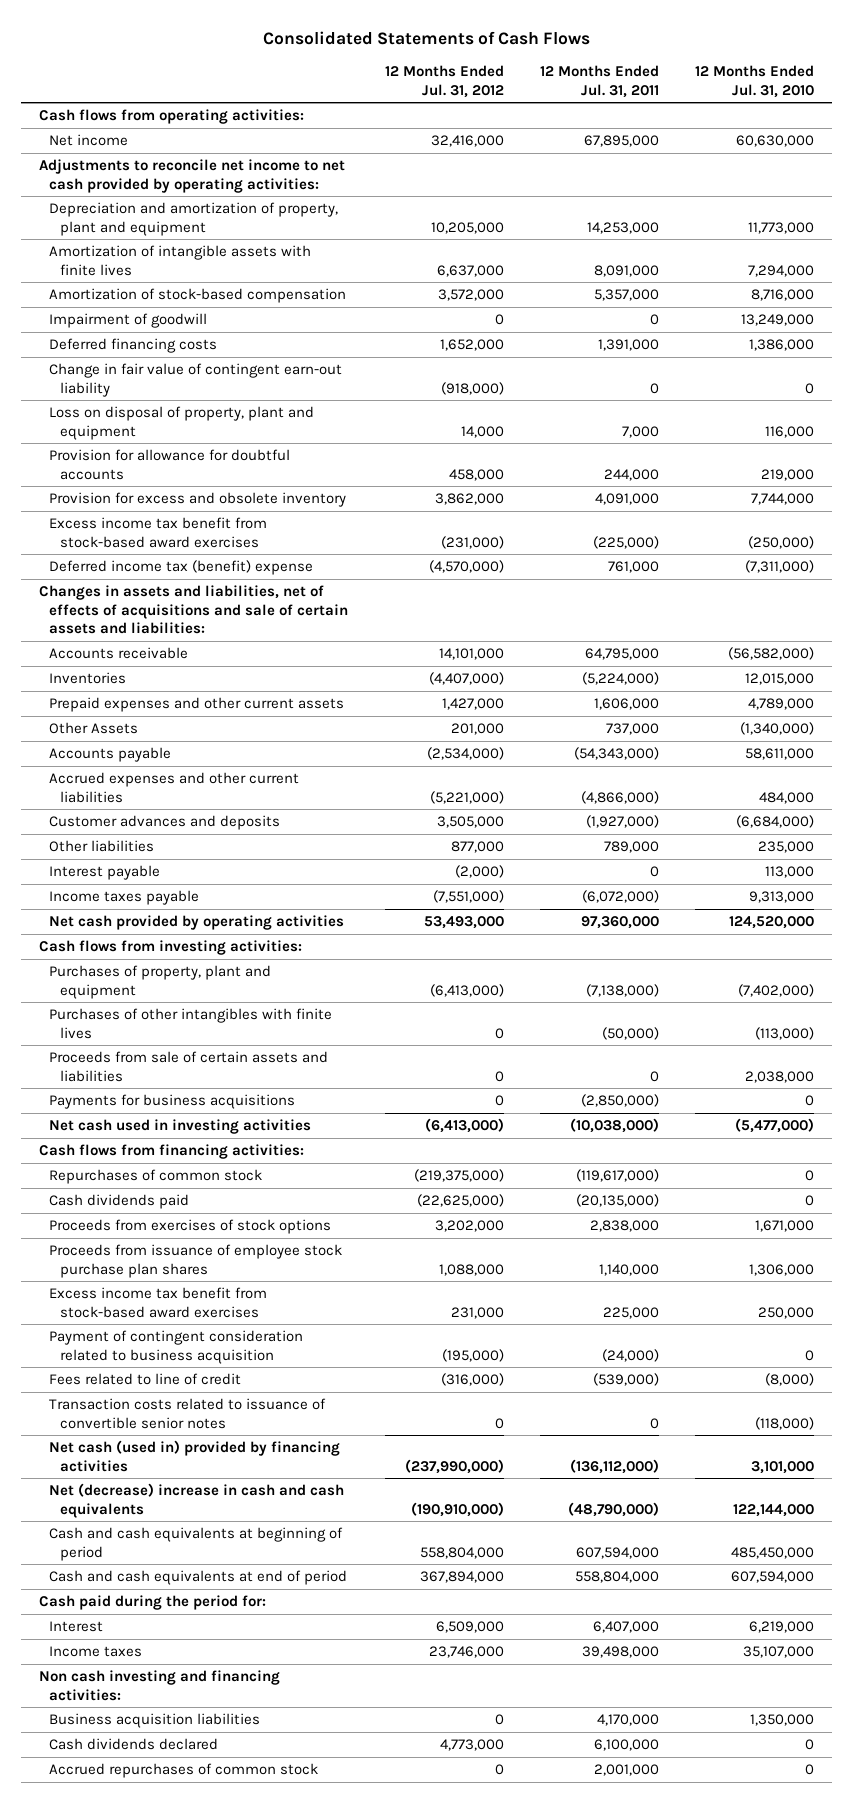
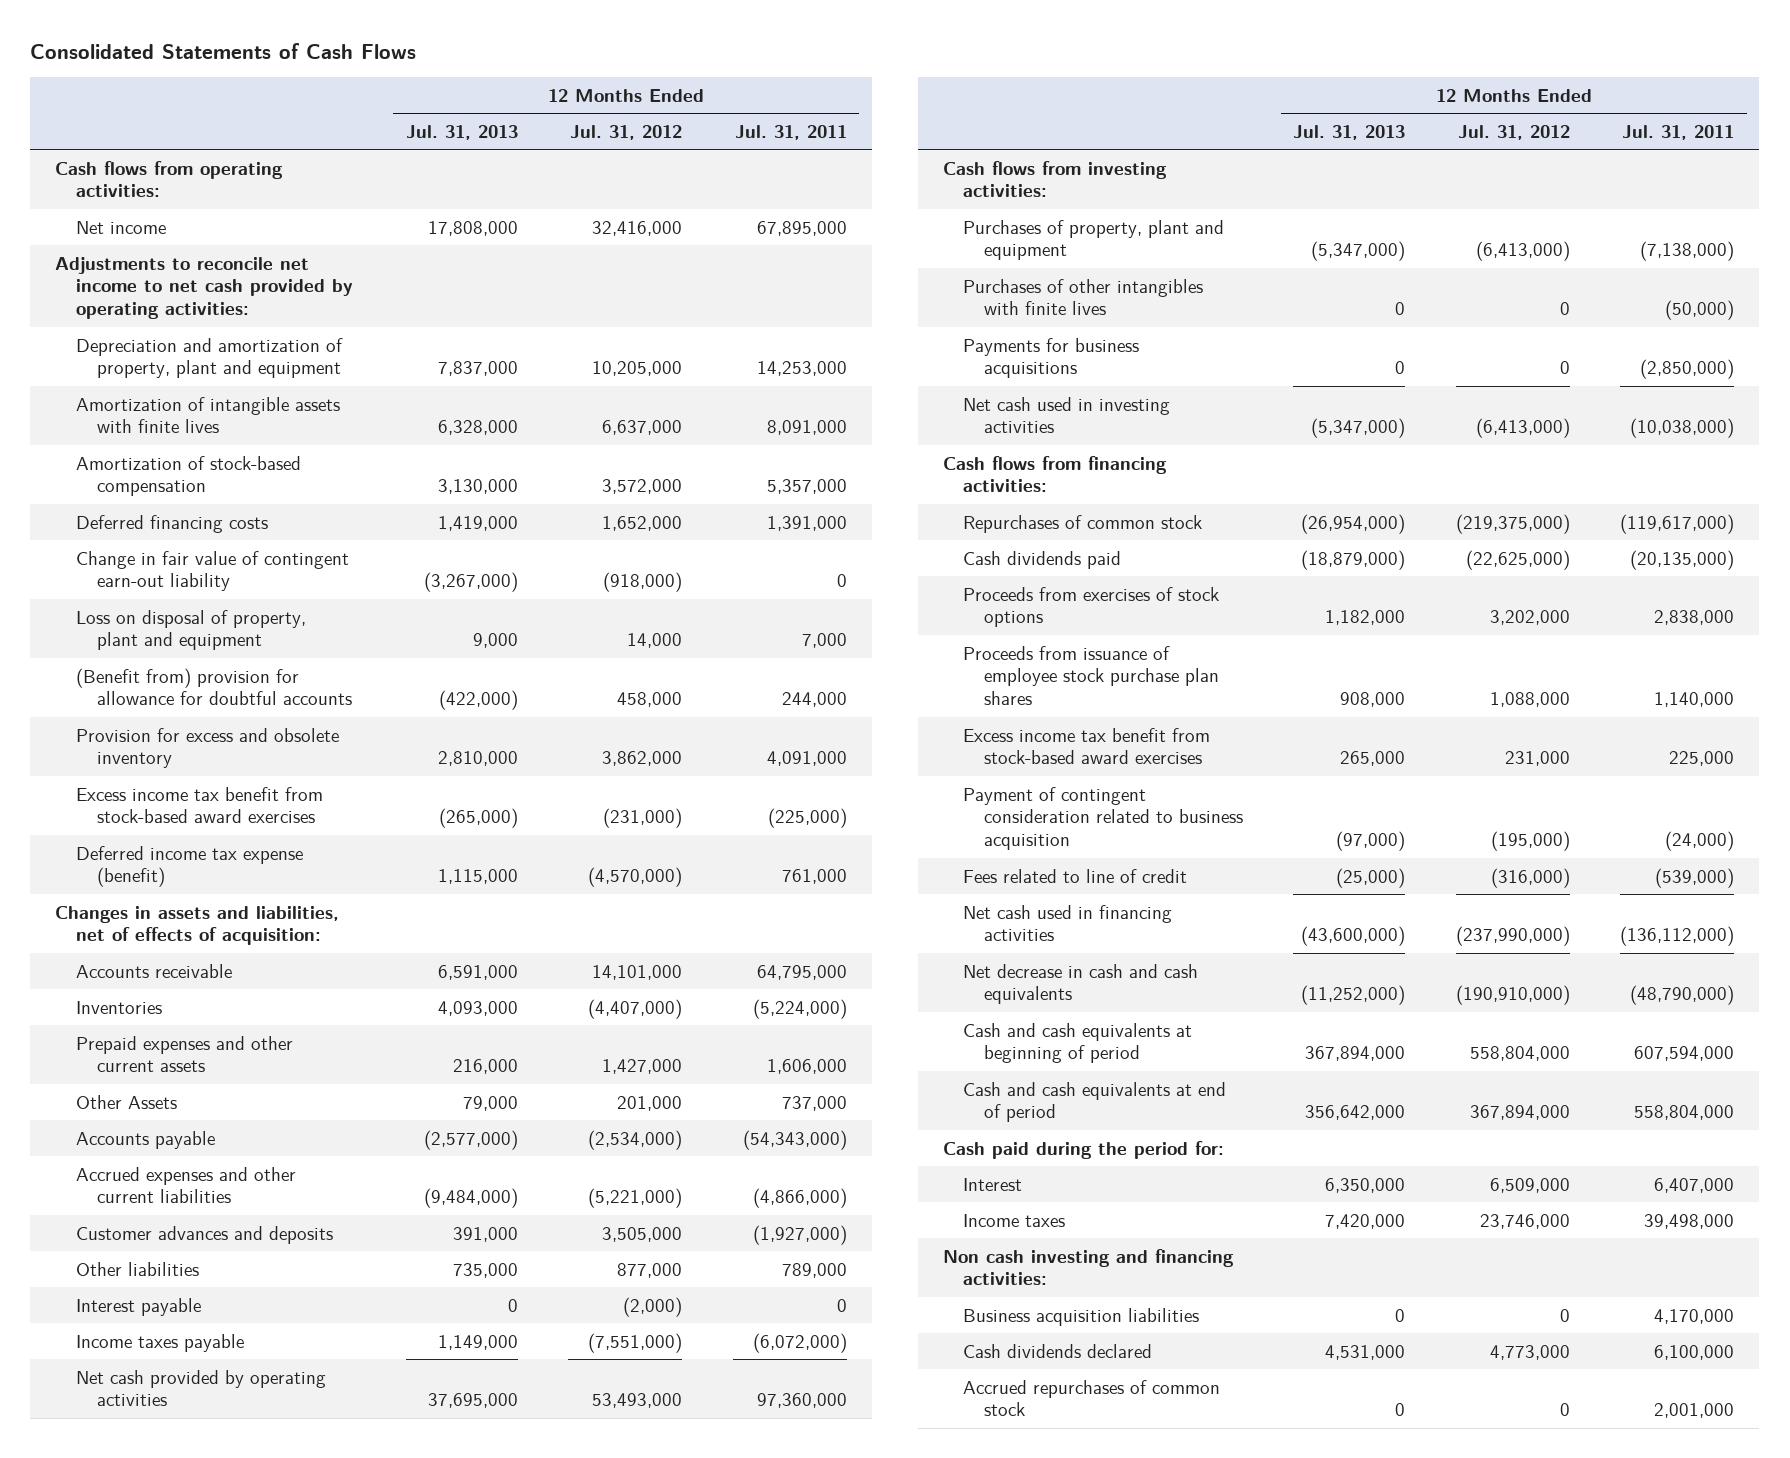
- | 12 Months Ended Jul. 31, 2012 | 12 Months Ended Jul. 31, 2011 | 12 Months Ended Jul. 31, 2010
+ | 12 Months Ended Jul. 31, 2013 | 12 Months Ended Jul. 31, 2012 | 12 Months Ended Jul. 31, 2011
- Impairment of goodwill | 0 | 0 | 13,249,000
- Provision for allowance for doubtful accounts | 458,000 | 244,000 | 219,000
+ (Benefit from) provision for allowance for doubtful accounts | (422,000) | 458,000 | 244,000
- Deferred income tax (benefit) expense | (4,570,000) | 761,000 | (7,311,000)
- Changes in assets and liabilities, net of effects of acquisitions and sale of certain assets and liabilities:
+ Deferred income tax expense (benefit) | 1,115,000 | (4,570,000) | 761,000
+ Changes in assets and liabilities, net of effects of acquisition:
- Proceeds from sale of certain assets and liabilities | 0 | 0 | 2,038,000
- Transaction costs related to issuance of convertible senior notes | 0 | 0 | (118,000)
- Net cash (used in) provided by financing activities | (237,990,000) | (136,112,000) | 3,101,000
- Net (decrease) increase in cash and cash equivalents | (190,910,000) | (48,790,000) | 122,144,000
+ Net cash used in financing activities | (43,600,000) | (237,990,000) | (136,112,000)
+ Net decrease in cash and cash equivalents | (11,252,000) | (190,910,000) | (48,790,000)

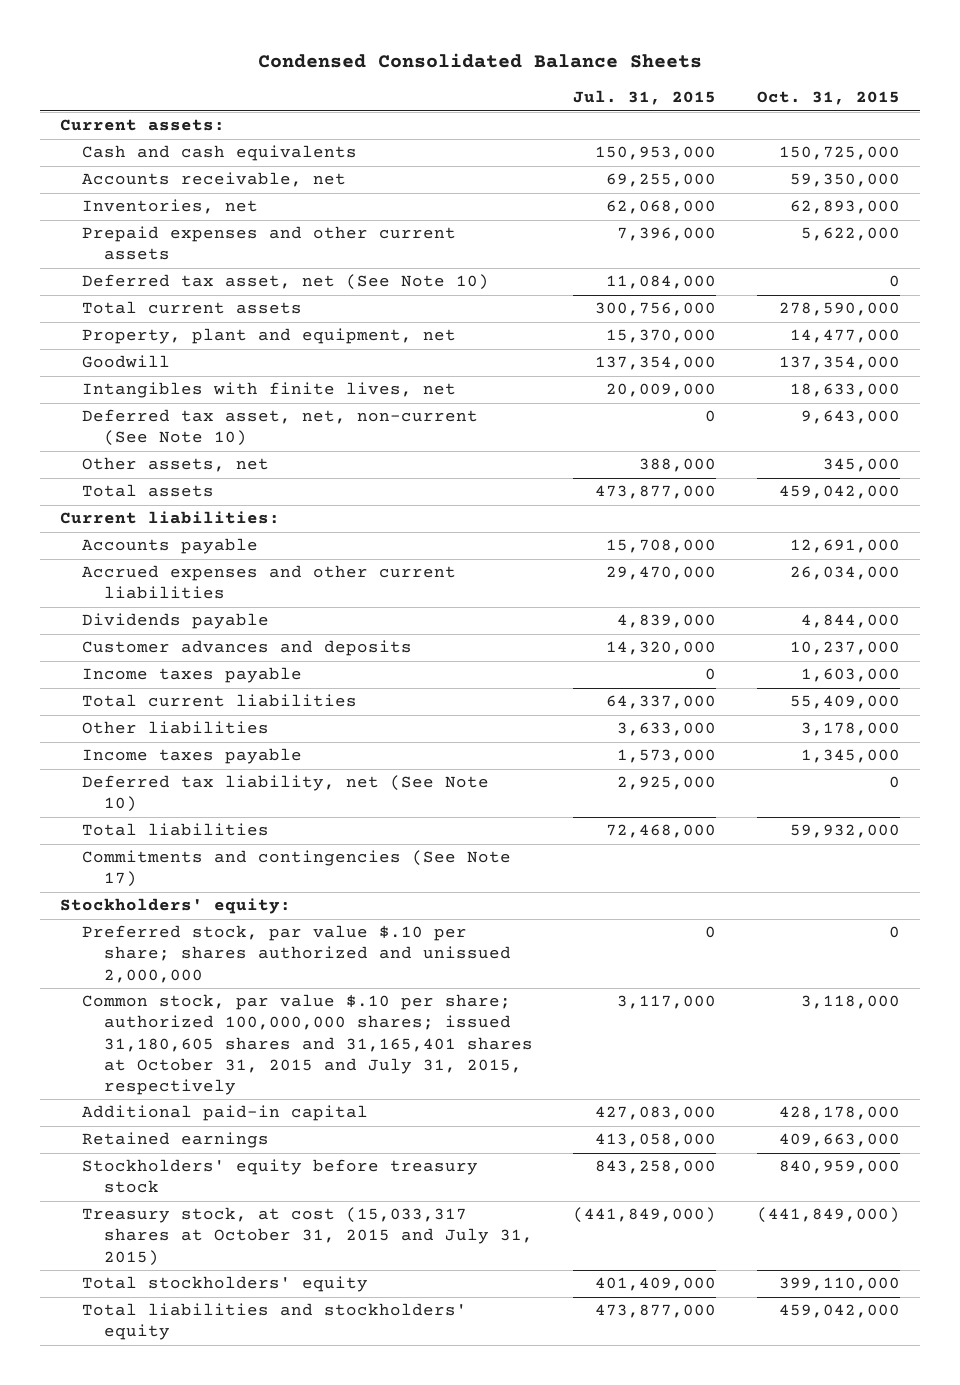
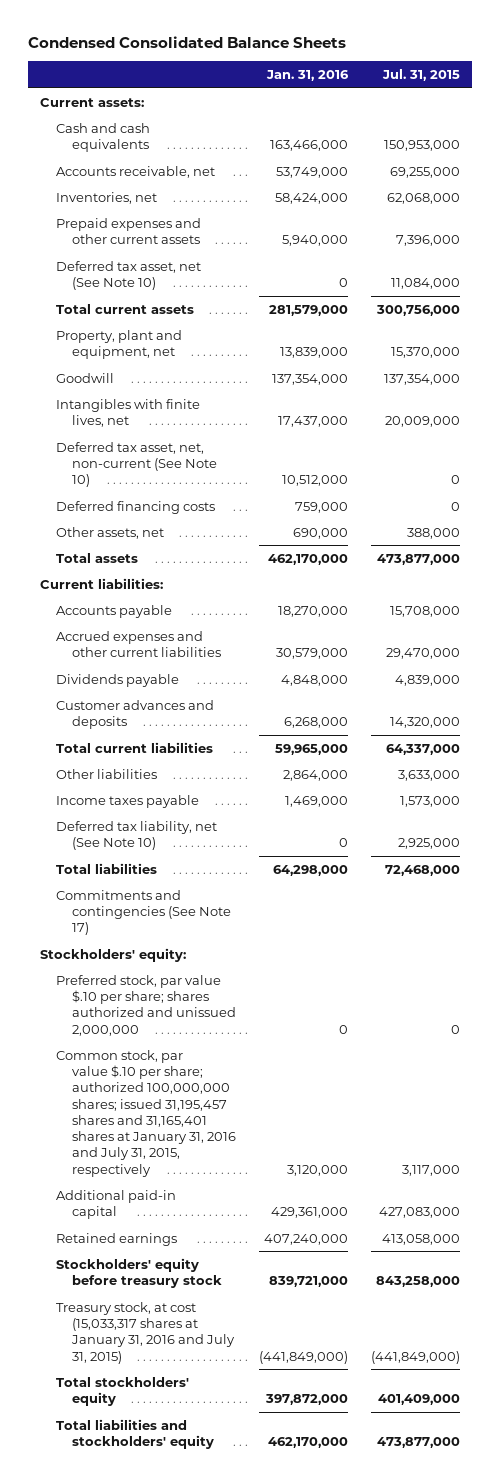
- | Jul. 31, 2015 | Oct. 31, 2015
+ | Jan. 31, 2016 | Jul. 31, 2015
+ Deferred financing costs | 759,000 | 0
- Income taxes payable | 0 | 1,603,000
- Common stock, par value $.10 per share; authorized 100,000,000 shares; issued 31,180,605 shares and 31,165,401 shares at October 31, 2015 and July 31, 2015, respectively | 3,117,000 | 3,118,000
+ Common stock, par value $.10 per share; authorized 100,000,000 shares; issued 31,195,457 shares and 31,165,401 shares at January 31, 2016 and July 31, 2015, respectively | 3,120,000 | 3,117,000
- Treasury stock, at cost (15,033,317 shares at October 31, 2015 and July 31, 2015) | (441,849,000) | (441,849,000)
+ Treasury stock, at cost (15,033,317 shares at January 31, 2016 and July 31, 2015) | (441,849,000) | (441,849,000)

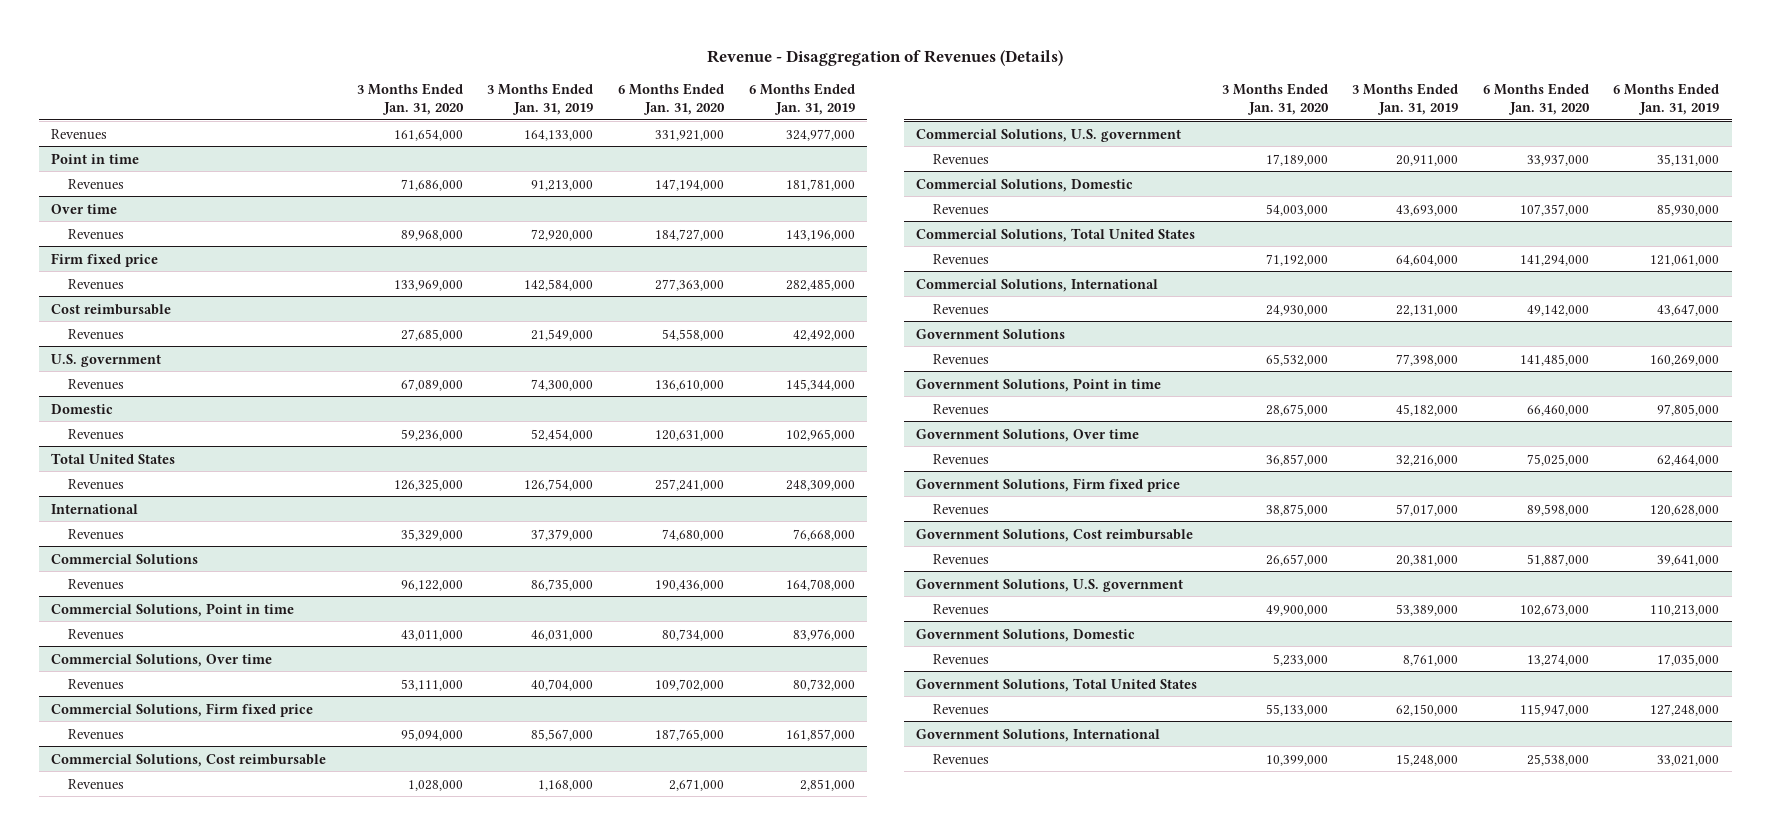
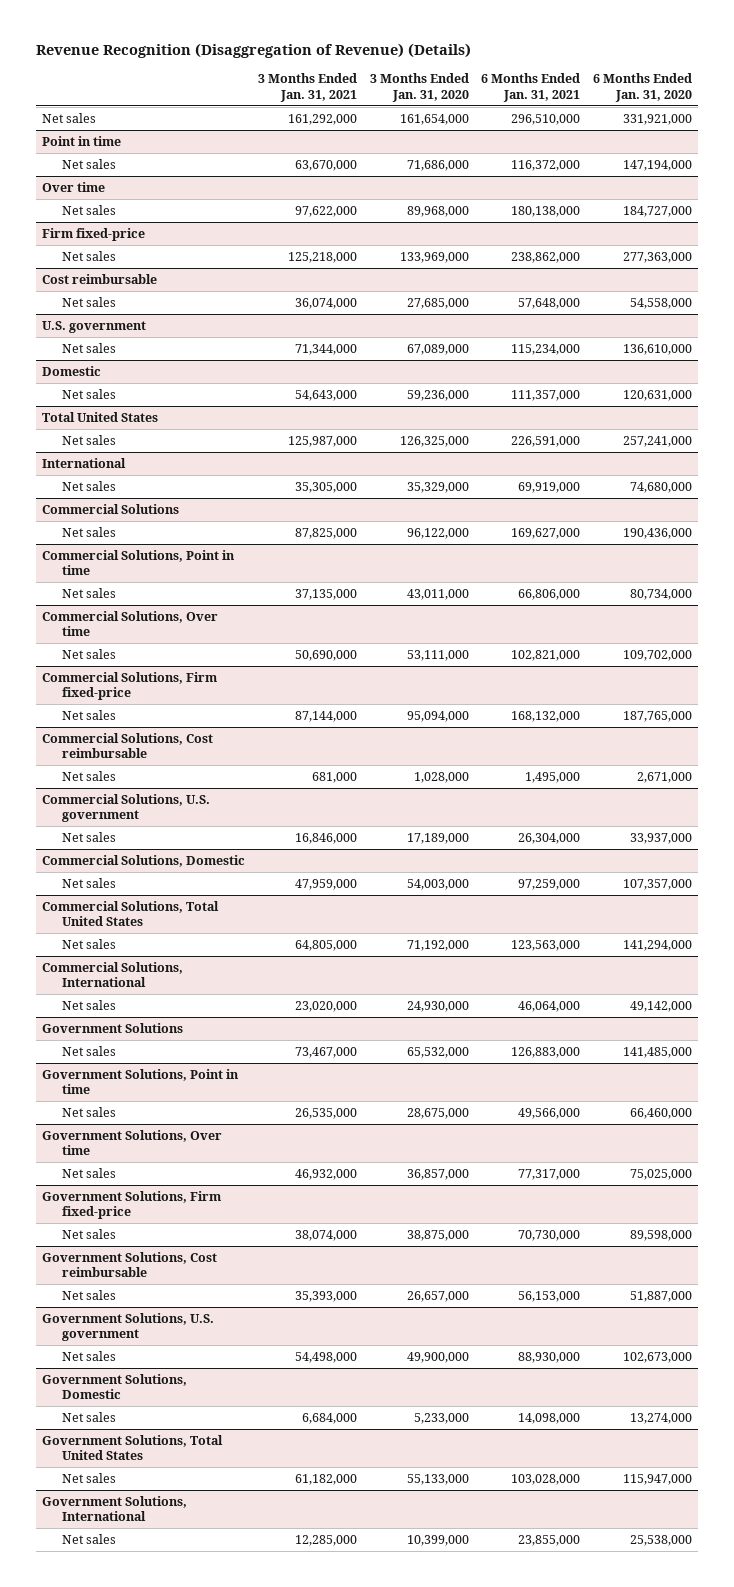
- Revenue - Disaggregation of Revenues (Details)
+ Revenue Recognition (Disaggregation of Revenue) (Details)
- | 3 Months Ended Jan. 31, 2020 | 3 Months Ended Jan. 31, 2019 | 6 Months Ended Jan. 31, 2020 | 6 Months Ended Jan. 31, 2019
+ | 3 Months Ended Jan. 31, 2021 | 3 Months Ended Jan. 31, 2020 | 6 Months Ended Jan. 31, 2021 | 6 Months Ended Jan. 31, 2020
- Revenues | 161,654,000 | 164,133,000 | 331,921,000 | 324,977,000
+ Net sales | 161,292,000 | 161,654,000 | 296,510,000 | 331,921,000
@ Point in time
- Revenues | 71,686,000 | 91,213,000 | 147,194,000 | 181,781,000
+ Net sales | 63,670,000 | 71,686,000 | 116,372,000 | 147,194,000
@ Over time
- Revenues | 89,968,000 | 72,920,000 | 184,727,000 | 143,196,000
- Firm fixed price
- Revenues | 133,969,000 | 142,584,000 | 277,363,000 | 282,485,000
@ Over time
+ Net sales | 97,622,000 | 89,968,000 | 180,138,000 | 184,727,000
+ Firm fixed-price
+ Net sales | 125,218,000 | 133,969,000 | 238,862,000 | 277,363,000
@ Cost reimbursable
- Revenues | 27,685,000 | 21,549,000 | 54,558,000 | 42,492,000
+ Net sales | 36,074,000 | 27,685,000 | 57,648,000 | 54,558,000
@ U.S. government
- Revenues | 67,089,000 | 74,300,000 | 136,610,000 | 145,344,000
+ Net sales | 71,344,000 | 67,089,000 | 115,234,000 | 136,610,000
@ Domestic
- Revenues | 59,236,000 | 52,454,000 | 120,631,000 | 102,965,000
+ Net sales | 54,643,000 | 59,236,000 | 111,357,000 | 120,631,000
@ Total United States
- Revenues | 126,325,000 | 126,754,000 | 257,241,000 | 248,309,000
+ Net sales | 125,987,000 | 126,325,000 | 226,591,000 | 257,241,000
@ International
- Revenues | 35,329,000 | 37,379,000 | 74,680,000 | 76,668,000
+ Net sales | 35,305,000 | 35,329,000 | 69,919,000 | 74,680,000
@ Commercial Solutions
- Revenues | 96,122,000 | 86,735,000 | 190,436,000 | 164,708,000
+ Net sales | 87,825,000 | 96,122,000 | 169,627,000 | 190,436,000
@ Commercial Solutions, Point in time
- Revenues | 43,011,000 | 46,031,000 | 80,734,000 | 83,976,000
+ Net sales | 37,135,000 | 43,011,000 | 66,806,000 | 80,734,000
@ Commercial Solutions, Over time
- Revenues | 53,111,000 | 40,704,000 | 109,702,000 | 80,732,000
- Commercial Solutions, Firm fixed price
- Revenues | 95,094,000 | 85,567,000 | 187,765,000 | 161,857,000
@ Commercial Solutions, Over time
+ Net sales | 50,690,000 | 53,111,000 | 102,821,000 | 109,702,000
+ Commercial Solutions, Firm fixed-price
+ Net sales | 87,144,000 | 95,094,000 | 168,132,000 | 187,765,000
@ Commercial Solutions, Cost reimbursable
- Revenues | 1,028,000 | 1,168,000 | 2,671,000 | 2,851,000
+ Net sales | 681,000 | 1,028,000 | 1,495,000 | 2,671,000
@ Commercial Solutions, U.S. government
- Revenues | 17,189,000 | 20,911,000 | 33,937,000 | 35,131,000
+ Net sales | 16,846,000 | 17,189,000 | 26,304,000 | 33,937,000
@ Commercial Solutions, Domestic
- Revenues | 54,003,000 | 43,693,000 | 107,357,000 | 85,930,000
+ Net sales | 47,959,000 | 54,003,000 | 97,259,000 | 107,357,000
@ Commercial Solutions, Total United States
- Revenues | 71,192,000 | 64,604,000 | 141,294,000 | 121,061,000
+ Net sales | 64,805,000 | 71,192,000 | 123,563,000 | 141,294,000
@ Commercial Solutions, International
- Revenues | 24,930,000 | 22,131,000 | 49,142,000 | 43,647,000
+ Net sales | 23,020,000 | 24,930,000 | 46,064,000 | 49,142,000
@ Government Solutions
- Revenues | 65,532,000 | 77,398,000 | 141,485,000 | 160,269,000
+ Net sales | 73,467,000 | 65,532,000 | 126,883,000 | 141,485,000
@ Government Solutions, Point in time
- Revenues | 28,675,000 | 45,182,000 | 66,460,000 | 97,805,000
+ Net sales | 26,535,000 | 28,675,000 | 49,566,000 | 66,460,000
@ Government Solutions, Over time
- Revenues | 36,857,000 | 32,216,000 | 75,025,000 | 62,464,000
- Government Solutions, Firm fixed price
- Revenues | 38,875,000 | 57,017,000 | 89,598,000 | 120,628,000
@ Government Solutions, Over time
+ Net sales | 46,932,000 | 36,857,000 | 77,317,000 | 75,025,000
+ Government Solutions, Firm fixed-price
+ Net sales | 38,074,000 | 38,875,000 | 70,730,000 | 89,598,000
@ Government Solutions, Cost reimbursable
- Revenues | 26,657,000 | 20,381,000 | 51,887,000 | 39,641,000
+ Net sales | 35,393,000 | 26,657,000 | 56,153,000 | 51,887,000
@ Government Solutions, U.S. government
- Revenues | 49,900,000 | 53,389,000 | 102,673,000 | 110,213,000
+ Net sales | 54,498,000 | 49,900,000 | 88,930,000 | 102,673,000
@ Government Solutions, Domestic
- Revenues | 5,233,000 | 8,761,000 | 13,274,000 | 17,035,000
+ Net sales | 6,684,000 | 5,233,000 | 14,098,000 | 13,274,000
@ Government Solutions, Total United States
- Revenues | 55,133,000 | 62,150,000 | 115,947,000 | 127,248,000
+ Net sales | 61,182,000 | 55,133,000 | 103,028,000 | 115,947,000
@ Government Solutions, International
- Revenues | 10,399,000 | 15,248,000 | 25,538,000 | 33,021,000
+ Net sales | 12,285,000 | 10,399,000 | 23,855,000 | 25,538,000

